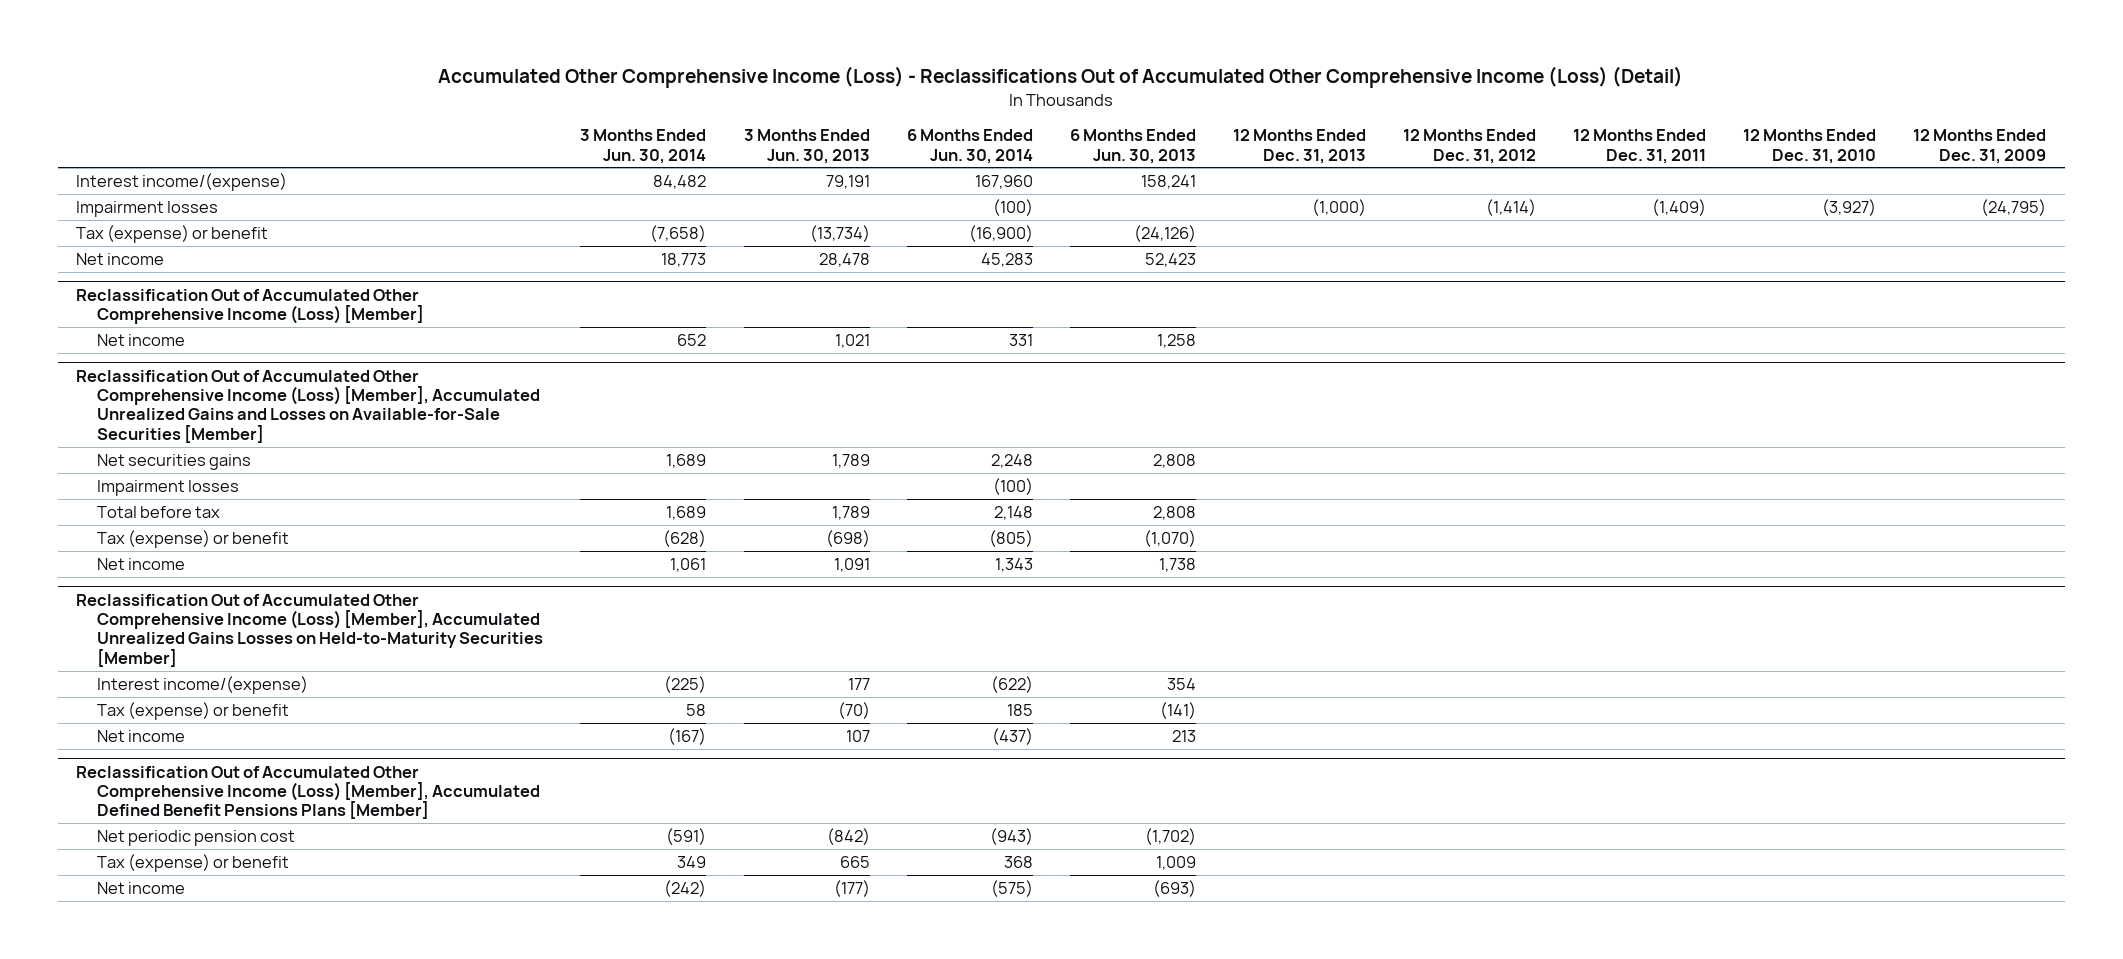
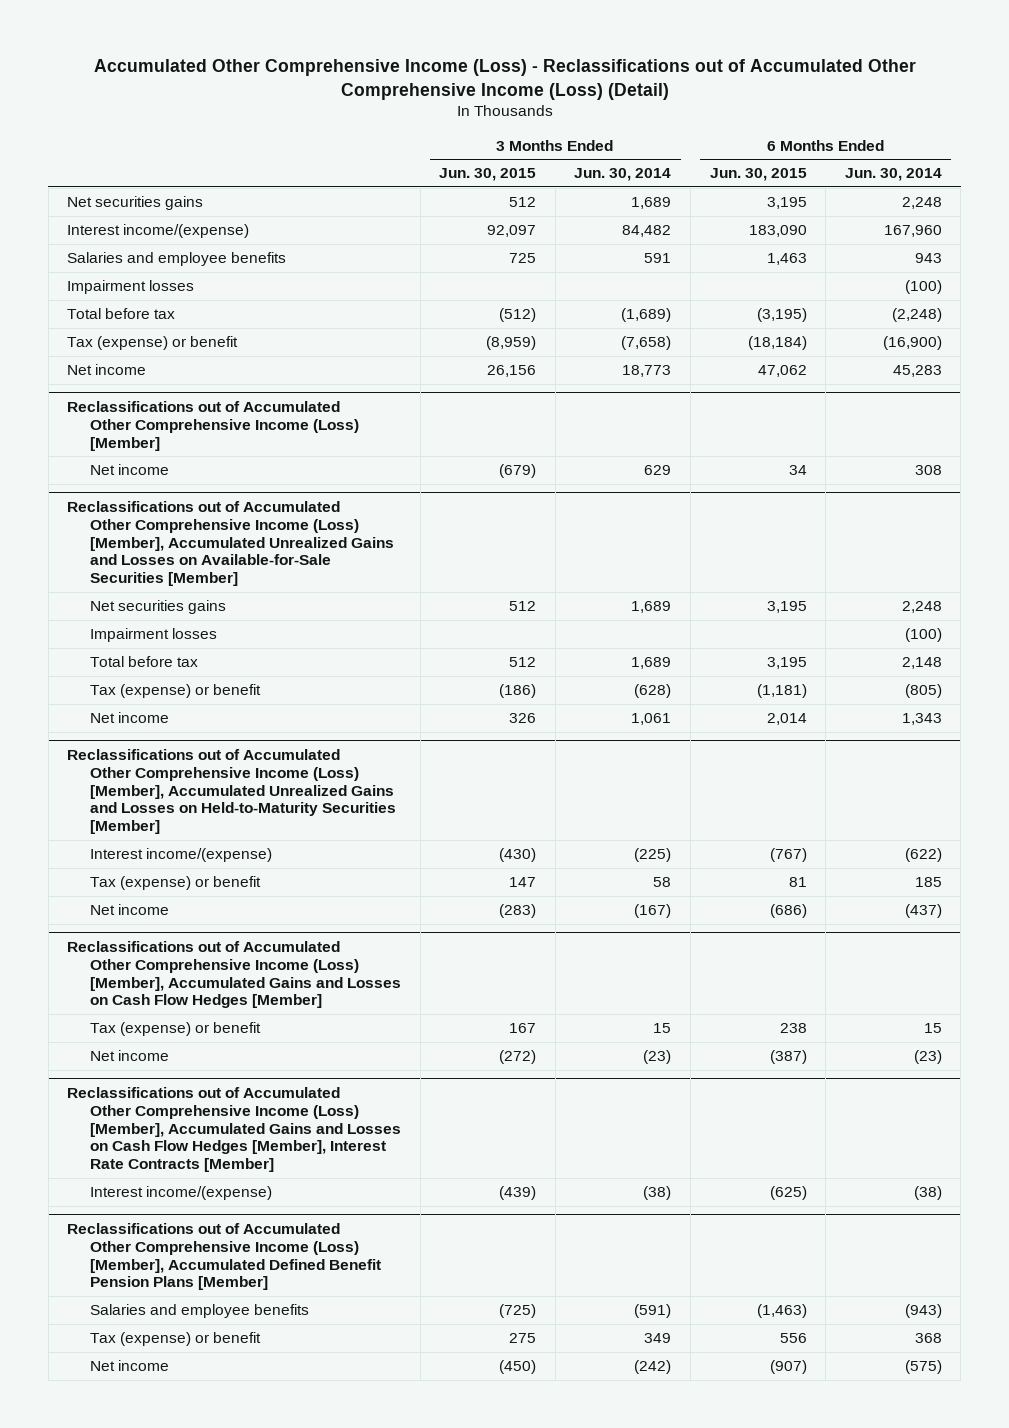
- Accumulated Other Comprehensive Income (Loss) - Reclassifications Out of Accumulated Other Comprehensive Income (Loss) (Detail)
+ Accumulated Other Comprehensive Income (Loss) - Reclassifications out of Accumulated Other Comprehensive Income (Loss) (Detail)
- | 3 Months Ended Jun. 30, 2014 | 3 Months Ended Jun. 30, 2013 | 6 Months Ended Jun. 30, 2014 | 6 Months Ended Jun. 30, 2013 | 12 Months Ended Dec. 31, 2013 | 12 Months Ended Dec. 31, 2012 | 12 Months Ended Dec. 31, 2011 | 12 Months Ended Dec. 31, 2010 | 12 Months Ended Dec. 31, 2009
+ | 3 Months Ended Jun. 30, 2015 | 3 Months Ended Jun. 30, 2014 | 6 Months Ended Jun. 30, 2015 | 6 Months Ended Jun. 30, 2014
+ Net securities gains | 512 | 1,689 | 3,195 | 2,248
+ Salaries and employee benefits | 725 | 591 | 1,463 | 943
+ Total before tax | (512) | (1,689) | (3,195) | (2,248)
- Reclassification Out of Accumulated Other Comprehensive Income (Loss) [Member]
- Net income | 652 | 1,021 | 331 | 1,258 | | | | |
- Reclassification Out of Accumulated Other Comprehensive Income (Loss) [Member], Accumulated Unrealized Gains and Losses on Available-for-Sale Securities [Member]
+ Reclassifications out of Accumulated Other Comprehensive Income (Loss) [Member]
+ Net income | (679) | 629 | 34 | 308
+ Reclassifications out of Accumulated Other Comprehensive Income (Loss) [Member], Accumulated Unrealized Gains and Losses on Available-for-Sale Securities [Member]
- Reclassification Out of Accumulated Other Comprehensive Income (Loss) [Member], Accumulated Unrealized Gains Losses on Held-to-Maturity Securities [Member]
+ Reclassifications out of Accumulated Other Comprehensive Income (Loss) [Member], Accumulated Unrealized Gains and Losses on Held-to-Maturity Securities [Member]
- Reclassification Out of Accumulated Other Comprehensive Income (Loss) [Member], Accumulated Defined Benefit Pensions Plans [Member]
- Net periodic pension cost | (591) | (842) | (943) | (1,702) | | | | |
+ Reclassifications out of Accumulated Other Comprehensive Income (Loss) [Member], Accumulated Gains and Losses on Cash Flow Hedges [Member]
+ Tax (expense) or benefit | 167 | 15 | 238 | 15
+ Net income | (272) | (23) | (387) | (23)
+ Reclassifications out of Accumulated Other Comprehensive Income (Loss) [Member], Accumulated Gains and Losses on Cash Flow Hedges [Member], Interest Rate Contracts [Member]
+ Interest income/(expense) | (439) | (38) | (625) | (38)
+ Reclassifications out of Accumulated Other Comprehensive Income (Loss) [Member], Accumulated Defined Benefit Pension Plans [Member]
+ Salaries and employee benefits | (725) | (591) | (1,463) | (943)

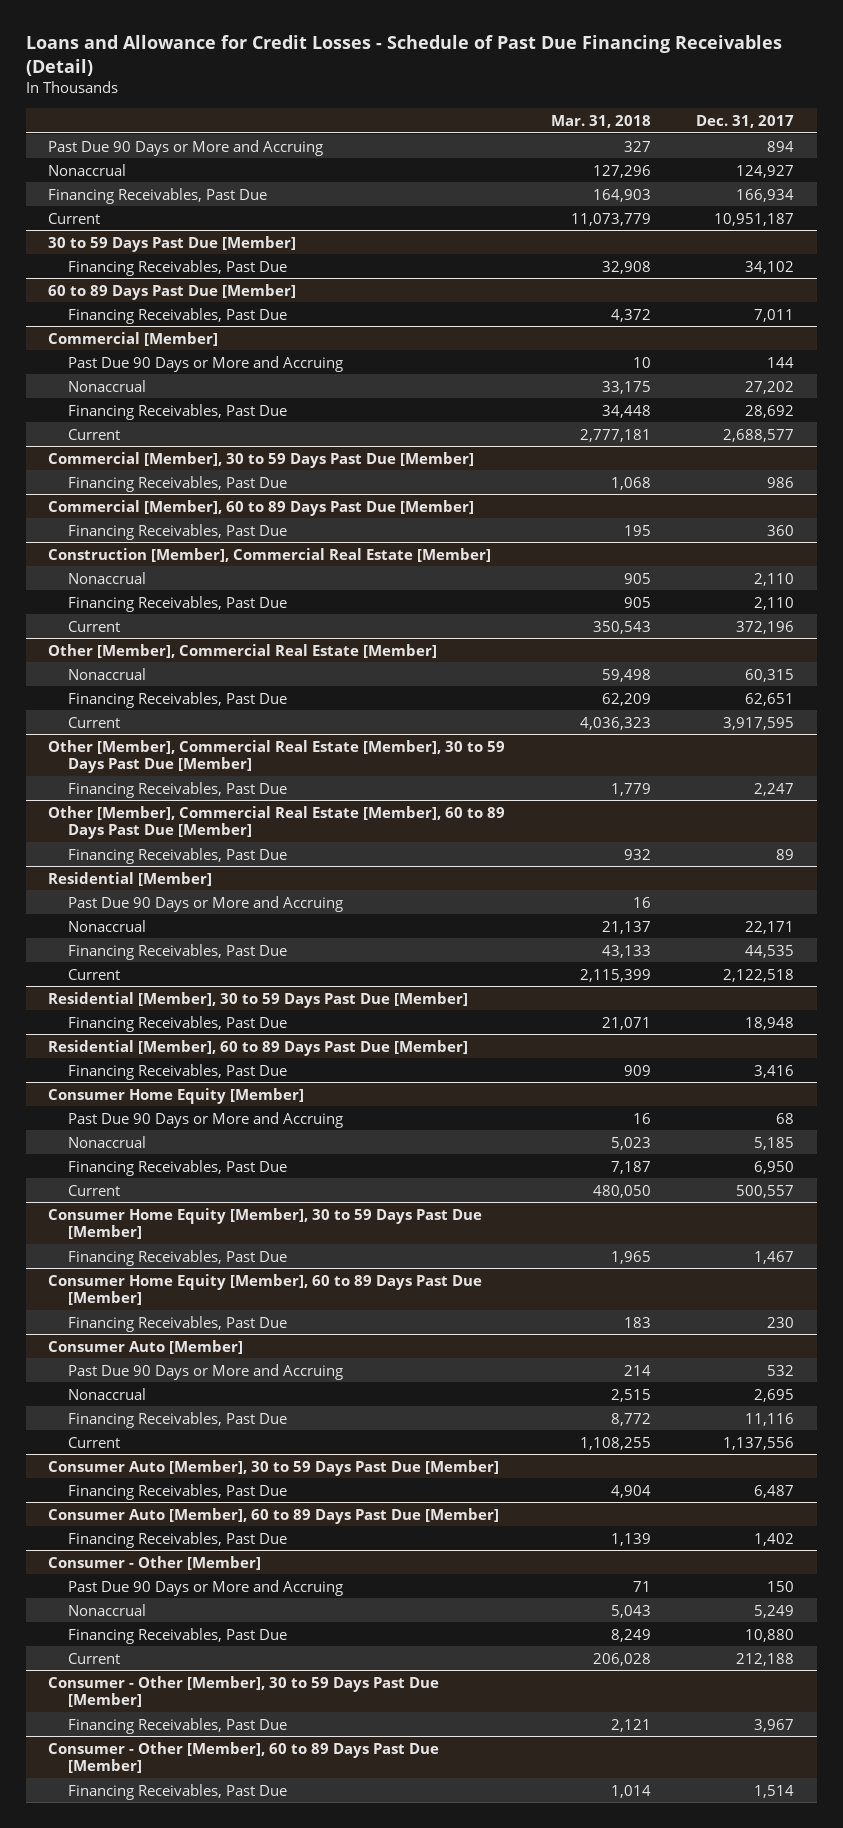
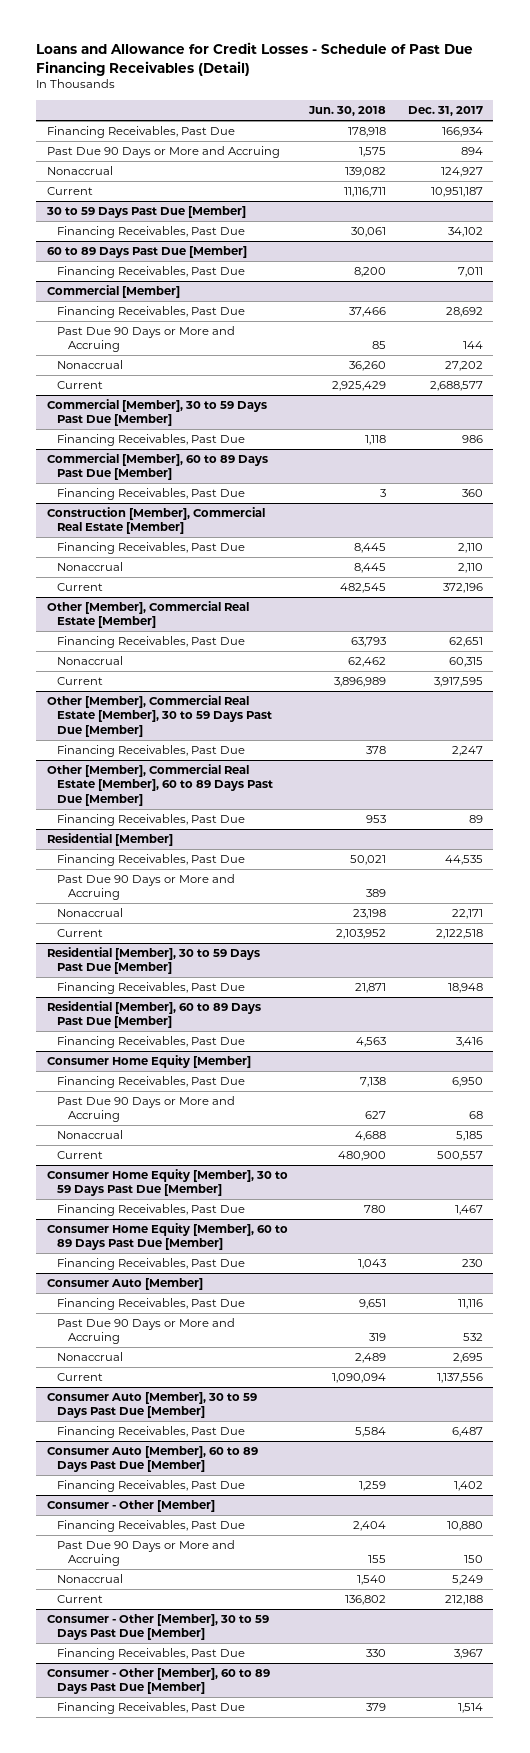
- | Mar. 31, 2018 | Dec. 31, 2017
+ | Jun. 30, 2018 | Dec. 31, 2017
moved up: Financing Receivables, Past Due | 178,918 | 166,934
@ Commercial [Member]
moved up: Financing Receivables, Past Due | 37,466 | 28,692
@ Construction [Member], Commercial Real Estate [Member]
moved down: Nonaccrual | 8,445 | 2,110
@ Other [Member], Commercial Real Estate [Member]
moved down: Nonaccrual | 62,462 | 60,315
@ Residential [Member]
moved up: Financing Receivables, Past Due | 50,021 | 44,535
@ Consumer Home Equity [Member]
moved up: Financing Receivables, Past Due | 7,138 | 6,950
@ Consumer Auto [Member]
moved up: Financing Receivables, Past Due | 9,651 | 11,116
@ Consumer - Other [Member]
moved up: Financing Receivables, Past Due | 2,404 | 10,880

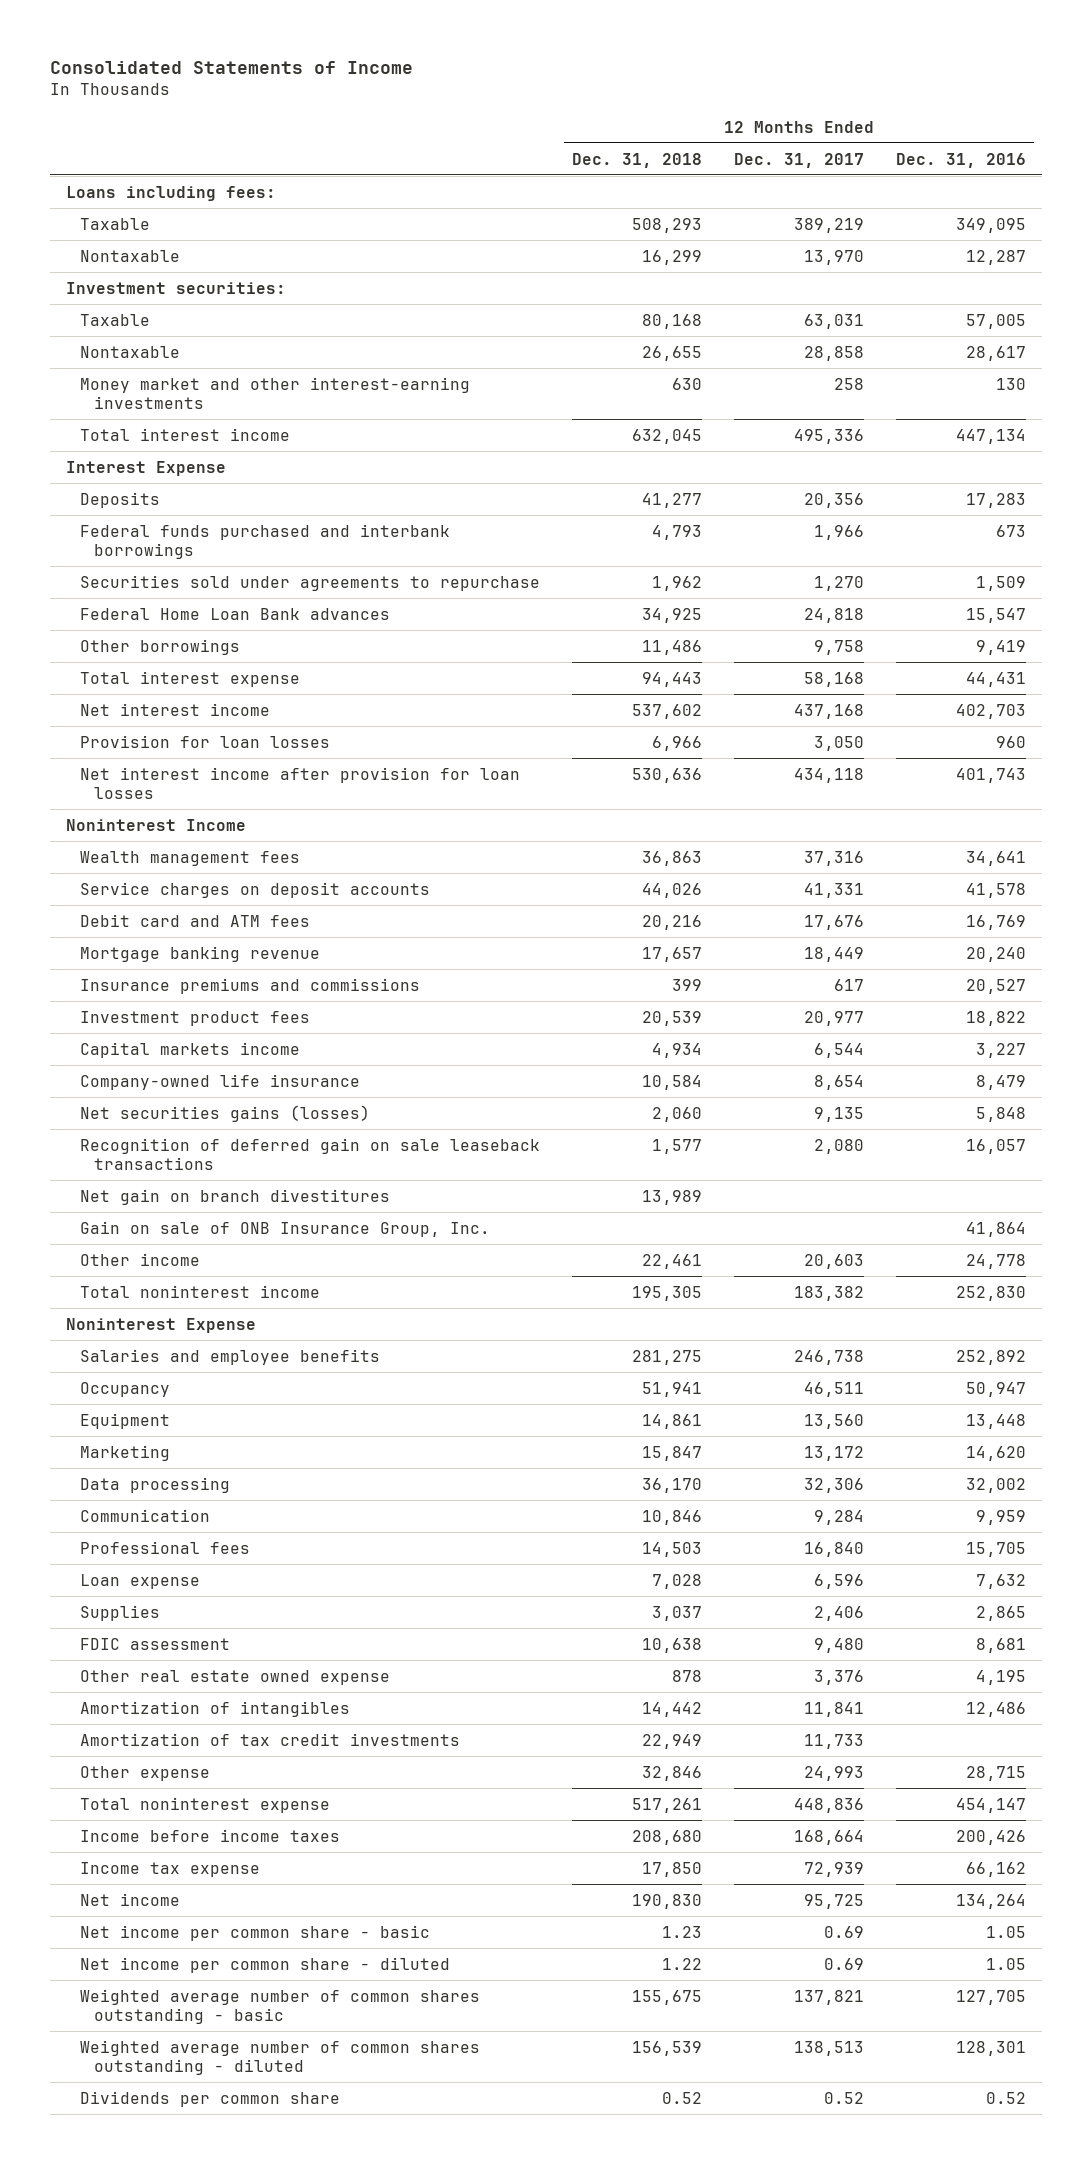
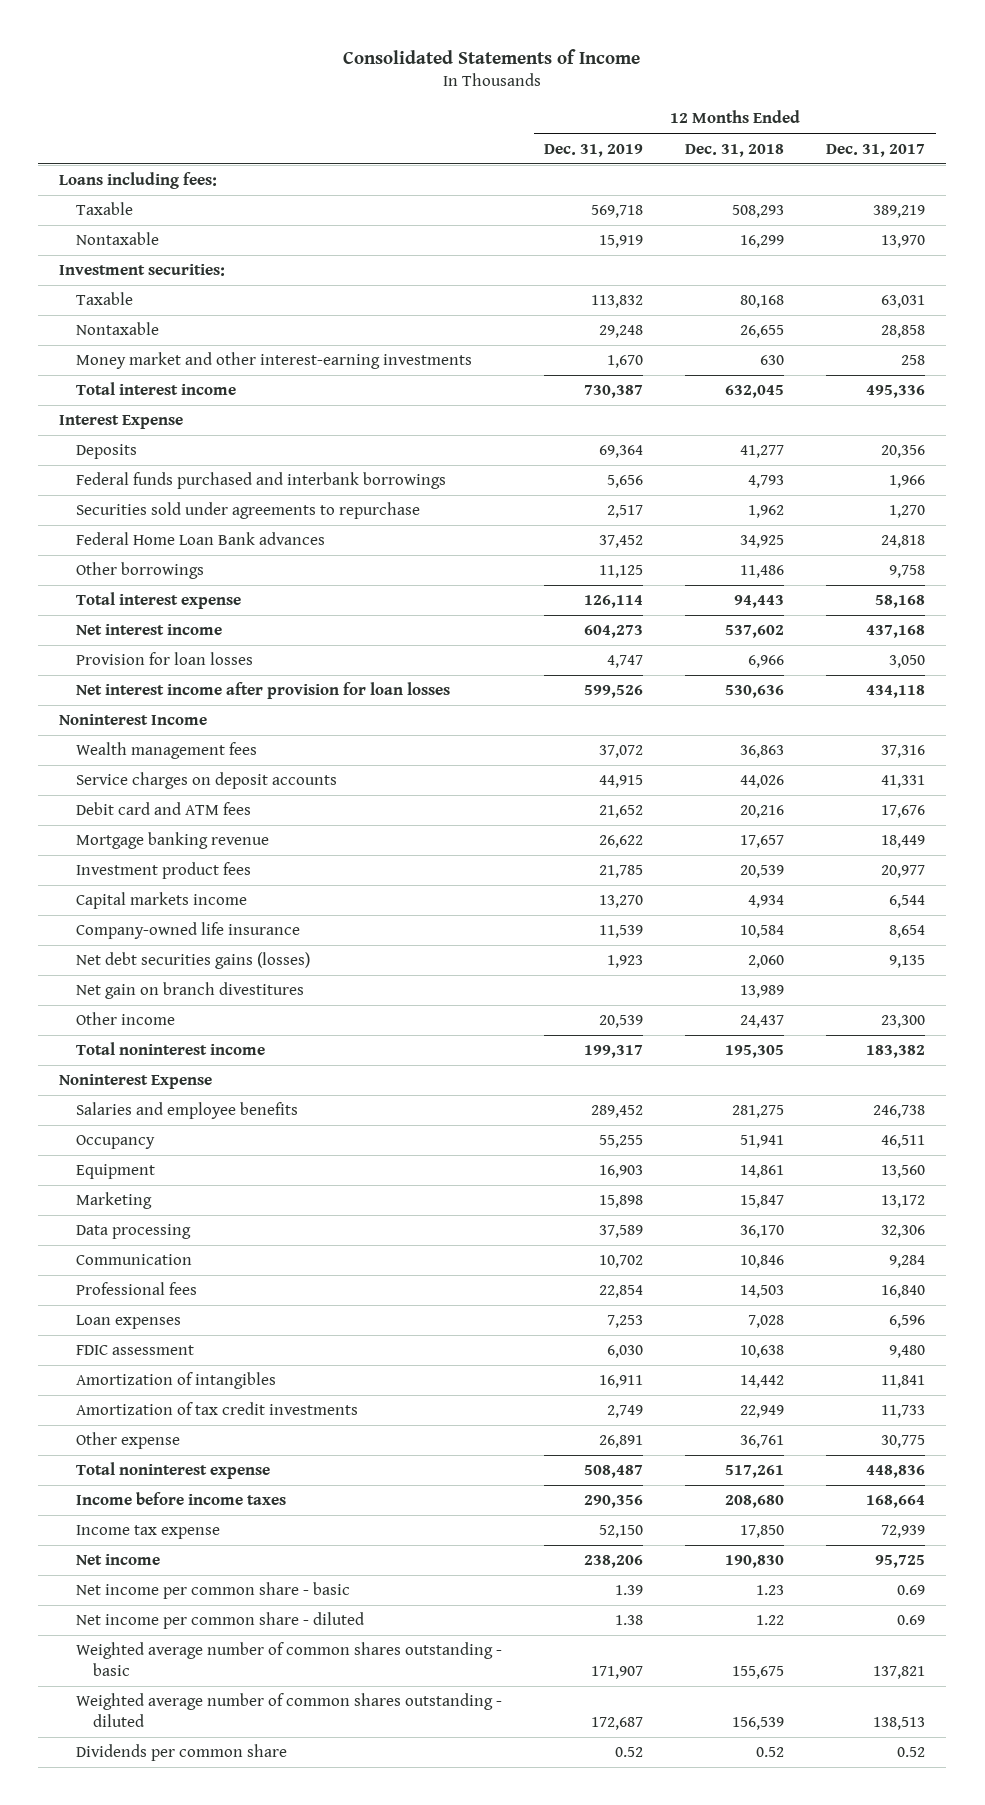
- | 12 Months Ended Dec. 31, 2018 | 12 Months Ended Dec. 31, 2017 | 12 Months Ended Dec. 31, 2016
+ | 12 Months Ended Dec. 31, 2019 | 12 Months Ended Dec. 31, 2018 | 12 Months Ended Dec. 31, 2017
- Insurance premiums and commissions | 399 | 617 | 20,527
- Net securities gains (losses) | 2,060 | 9,135 | 5,848
- Recognition of deferred gain on sale leaseback transactions | 1,577 | 2,080 | 16,057
+ Net debt securities gains (losses) | 1,923 | 2,060 | 9,135
- Gain on sale of ONB Insurance Group, Inc. | | | 41,864
- Other income | 22,461 | 20,603 | 24,778
+ Other income | 20,539 | 24,437 | 23,300
- Loan expense | 7,028 | 6,596 | 7,632
- Supplies | 3,037 | 2,406 | 2,865
+ Loan expenses | 7,253 | 7,028 | 6,596
- Other real estate owned expense | 878 | 3,376 | 4,195
- Other expense | 32,846 | 24,993 | 28,715
+ Other expense | 26,891 | 36,761 | 30,775

